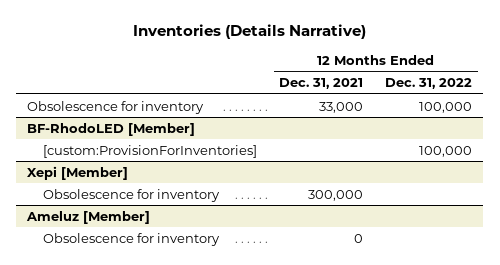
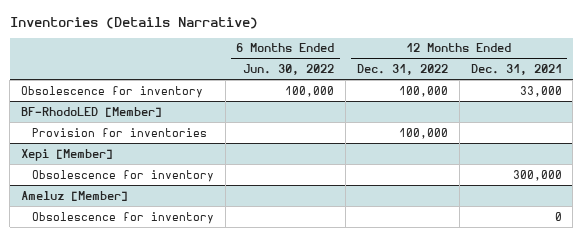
- | 12 Months Ended Dec. 31, 2021 | 12 Months Ended Dec. 31, 2022
+ | 6 Months Ended Jun. 30, 2022 | 12 Months Ended Dec. 31, 2022 | 12 Months Ended Dec. 31, 2021
@ BF-RhodoLED [Member]
- [custom:ProvisionForInventories] | | 100,000
+ Provision for inventories | | 100,000 |

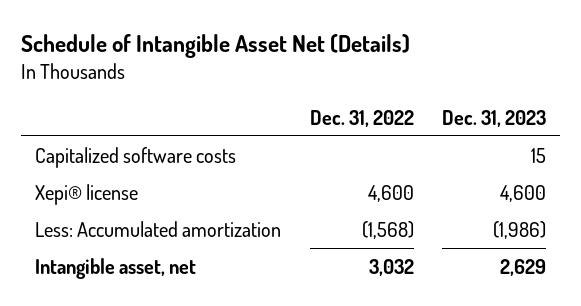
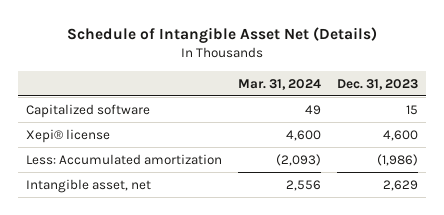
- | Dec. 31, 2022 | Dec. 31, 2023
+ | Mar. 31, 2024 | Dec. 31, 2023
- Capitalized software costs | | 15
+ Capitalized software | 49 | 15

